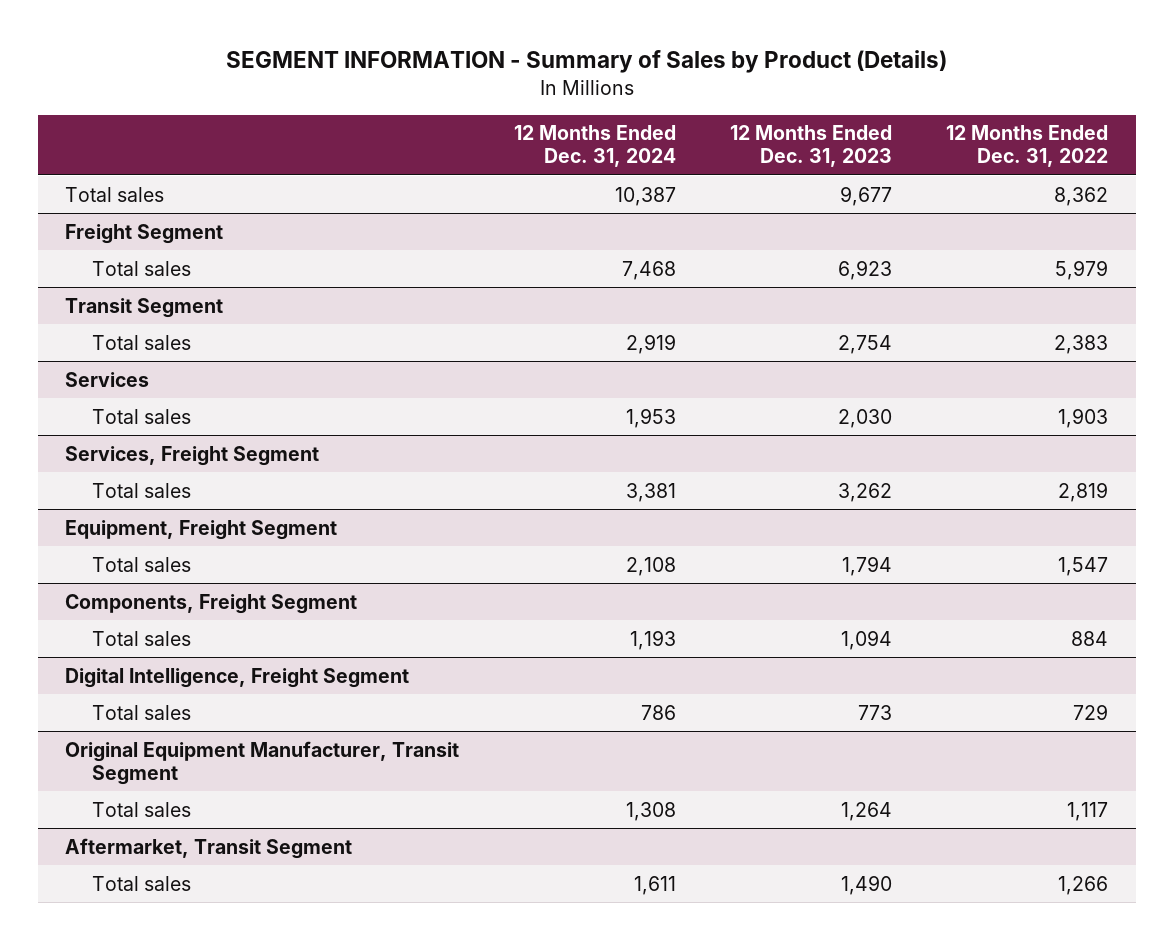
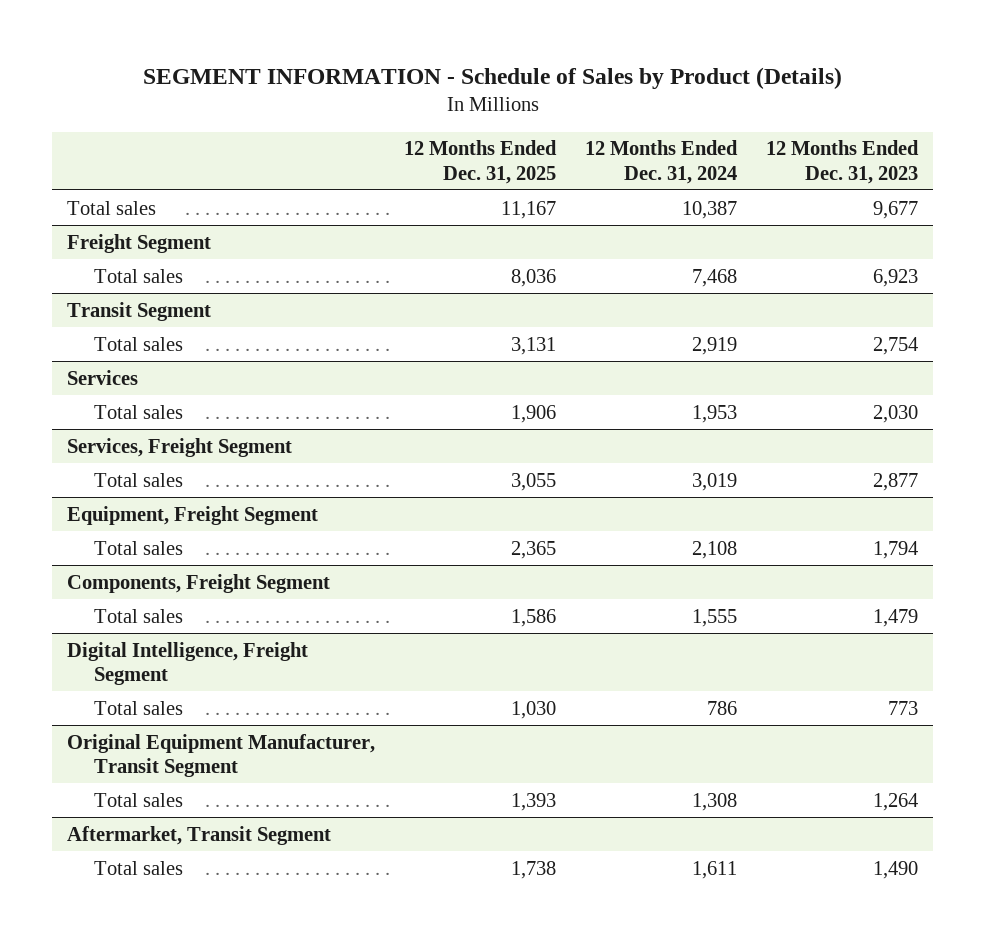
- SEGMENT INFORMATION - Summary of Sales by Product (Details)
+ SEGMENT INFORMATION - Schedule of Sales by Product (Details)
- | 12 Months Ended Dec. 31, 2024 | 12 Months Ended Dec. 31, 2023 | 12 Months Ended Dec. 31, 2022
+ | 12 Months Ended Dec. 31, 2025 | 12 Months Ended Dec. 31, 2024 | 12 Months Ended Dec. 31, 2023
@ Services, Freight Segment
- Total sales | 3,381 | 3,262 | 2,819
+ Total sales | 3,055 | 3,019 | 2,877
@ Components, Freight Segment
- Total sales | 1,193 | 1,094 | 884
+ Total sales | 1,586 | 1,555 | 1,479

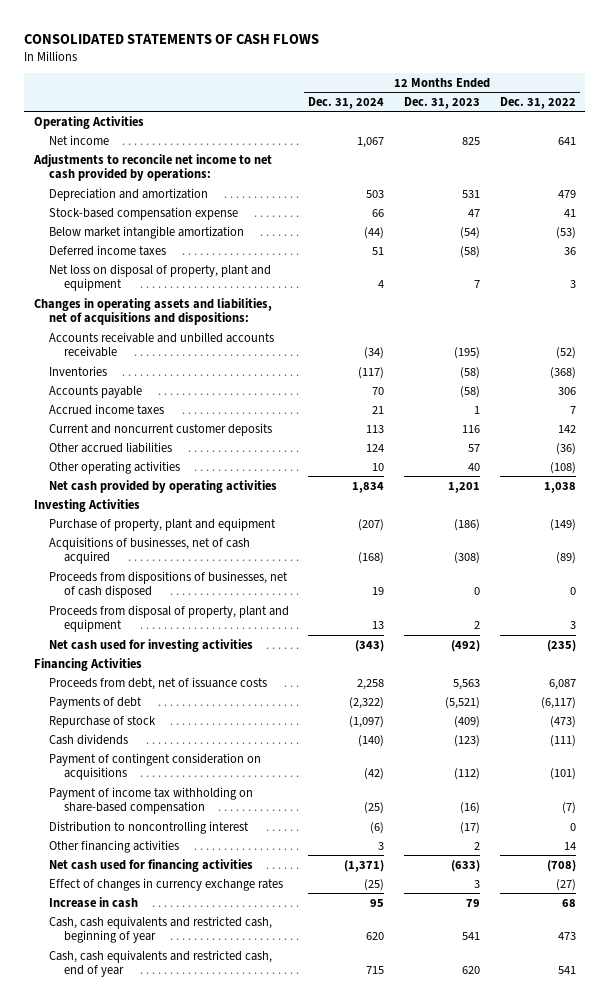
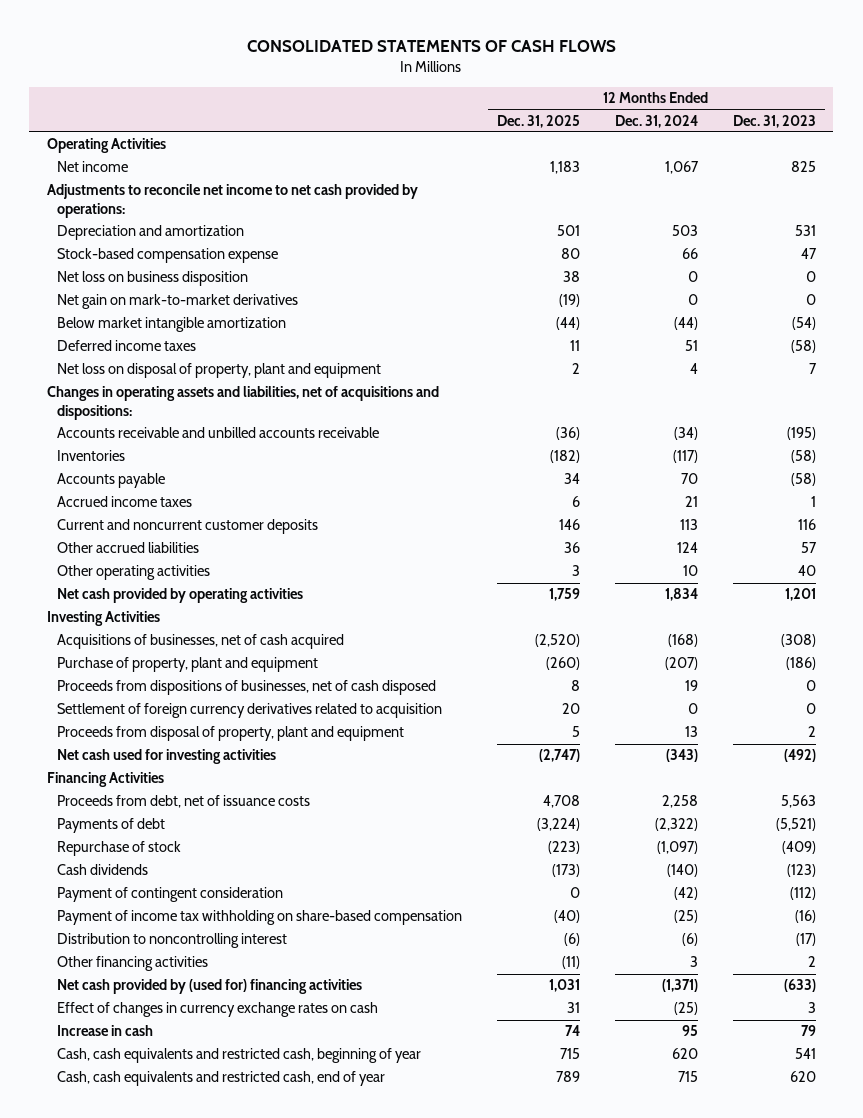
- | 12 Months Ended Dec. 31, 2024 | 12 Months Ended Dec. 31, 2023 | 12 Months Ended Dec. 31, 2022
+ | 12 Months Ended Dec. 31, 2025 | 12 Months Ended Dec. 31, 2024 | 12 Months Ended Dec. 31, 2023
+ Net loss on business disposition | 38 | 0 | 0
+ Net gain on mark-to-market derivatives | (19) | 0 | 0
moved down: Purchase of property, plant and equipment | (260) | (207) | (186)
+ Settlement of foreign currency derivatives related to acquisition | 20 | 0 | 0
- Payment of contingent consideration on acquisitions | (42) | (112) | (101)
+ Payment of contingent consideration | 0 | (42) | (112)
- Net cash used for financing activities | (1,371) | (633) | (708)
- Effect of changes in currency exchange rates | (25) | 3 | (27)
+ Net cash provided by (used for) financing activities | 1,031 | (1,371) | (633)
+ Effect of changes in currency exchange rates on cash | 31 | (25) | 3

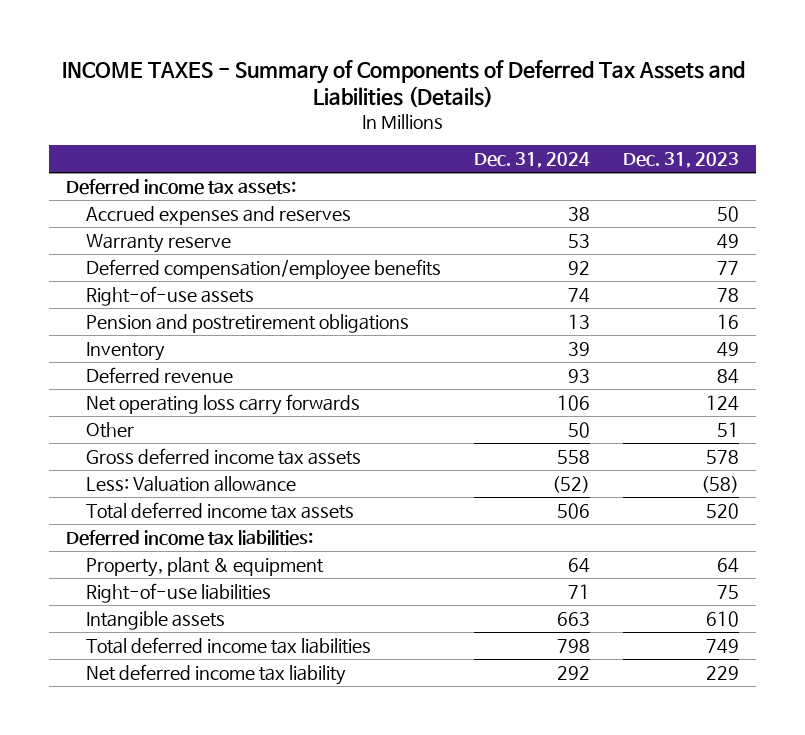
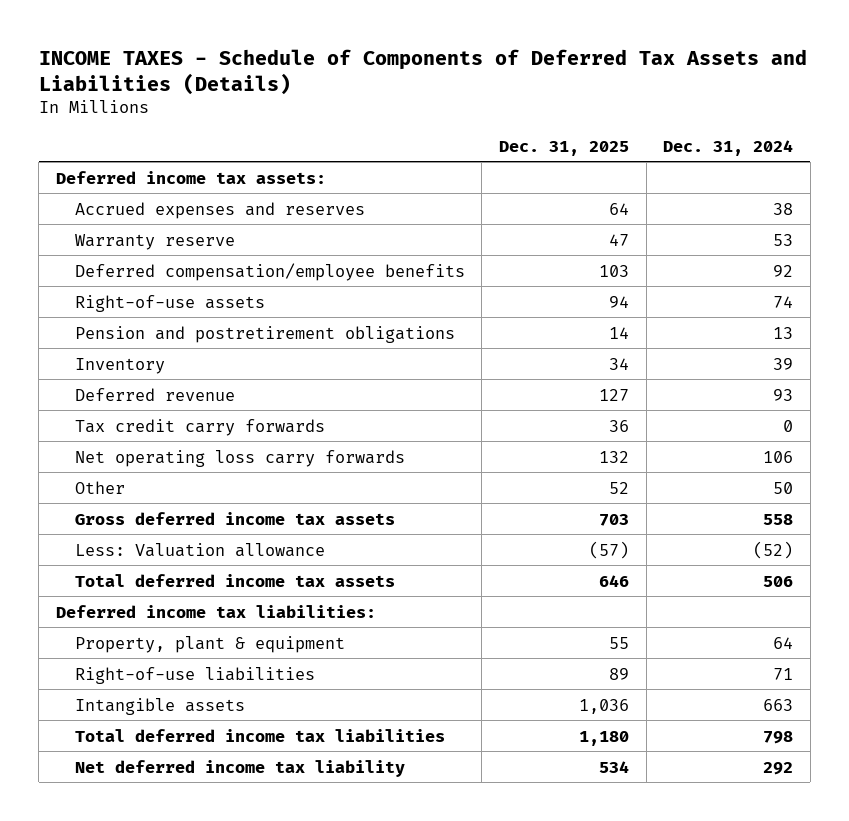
- INCOME TAXES - Summary of Components of Deferred Tax Assets and Liabilities (Details)
+ INCOME TAXES - Schedule of Components of Deferred Tax Assets and Liabilities (Details)
- | Dec. 31, 2024 | Dec. 31, 2023
+ | Dec. 31, 2025 | Dec. 31, 2024
+ Tax credit carry forwards | 36 | 0

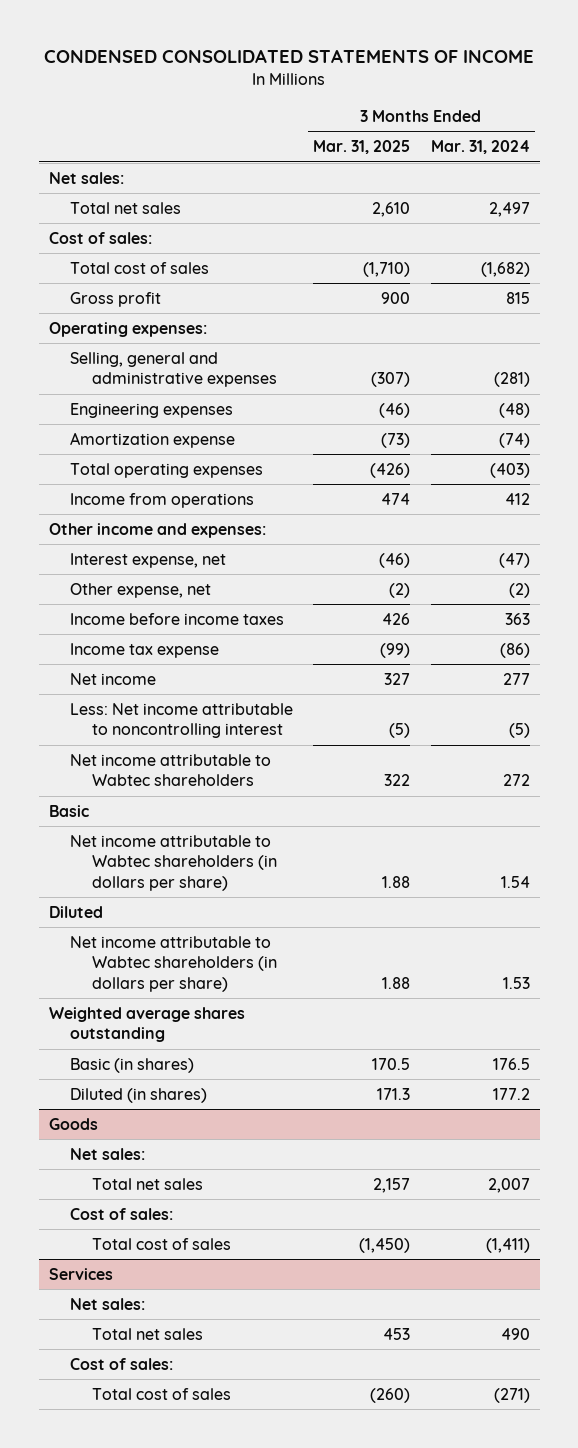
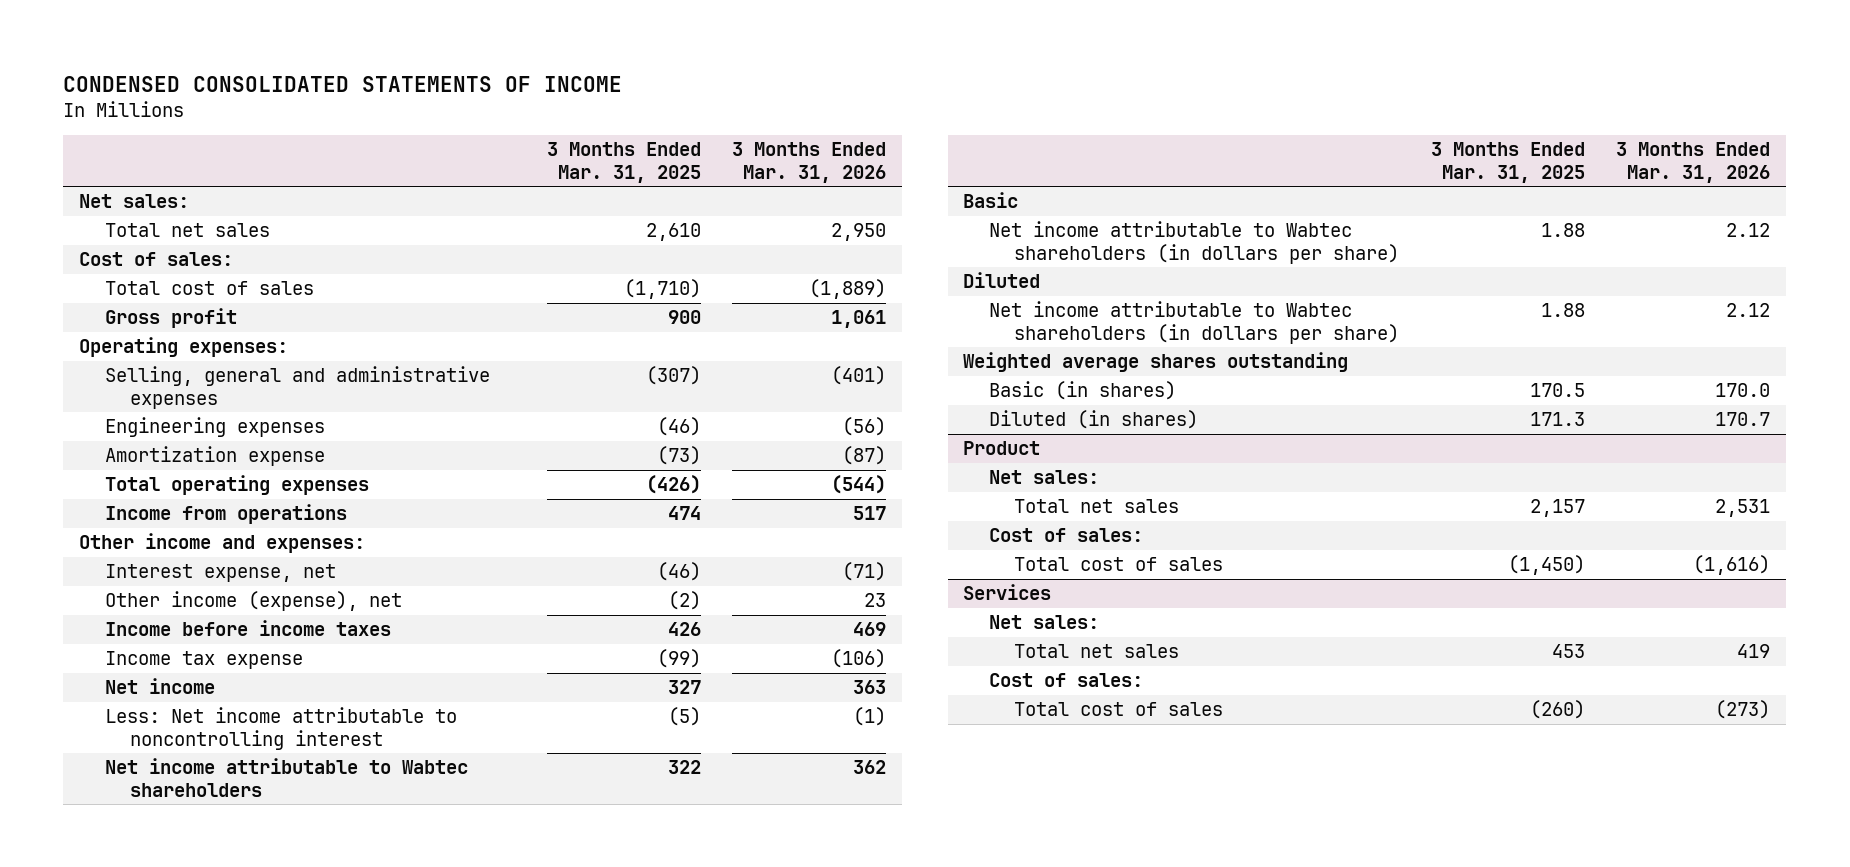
- | 3 Months Ended Mar. 31, 2025 | 3 Months Ended Mar. 31, 2024
+ | 3 Months Ended Mar. 31, 2025 | 3 Months Ended Mar. 31, 2026
- Other expense, net | (2) | (2)
+ Other income (expense), net | (2) | 23
- Goods
+ Product

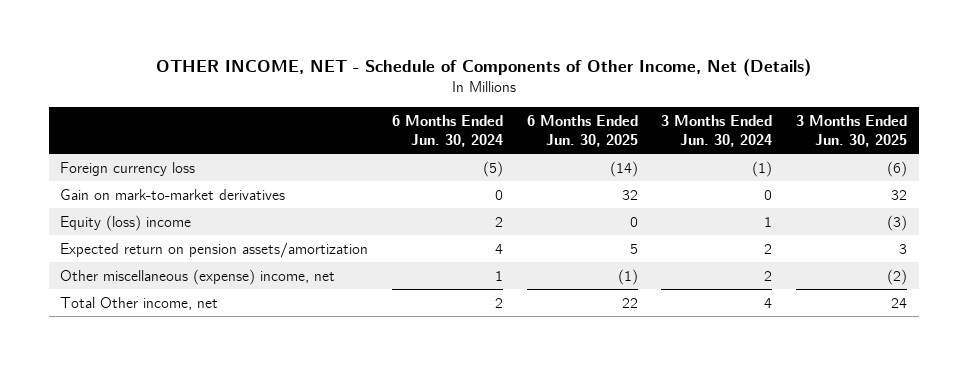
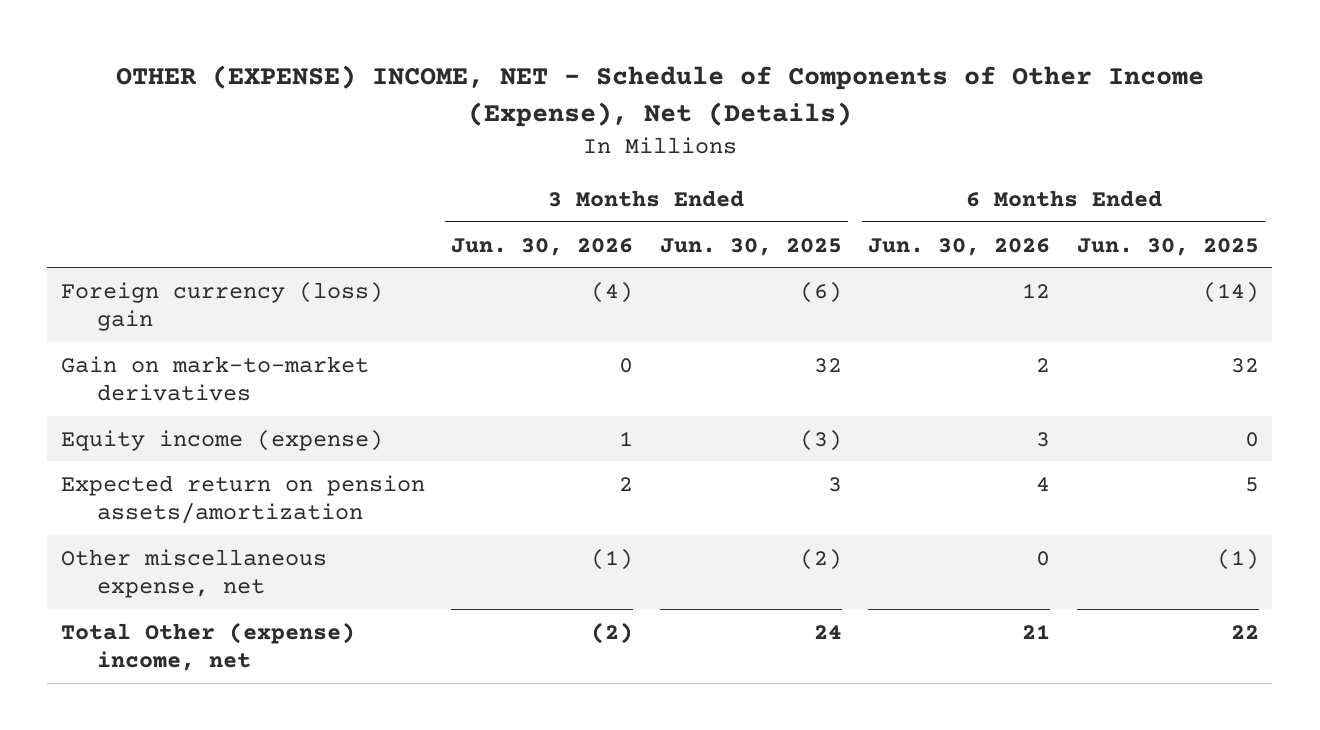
- OTHER INCOME, NET - Schedule of Components of Other Income, Net (Details)
+ OTHER (EXPENSE) INCOME, NET - Schedule of Components of Other Income (Expense), Net (Details)
- | 6 Months Ended Jun. 30, 2024 | 6 Months Ended Jun. 30, 2025 | 3 Months Ended Jun. 30, 2024 | 3 Months Ended Jun. 30, 2025
+ | 3 Months Ended Jun. 30, 2026 | 3 Months Ended Jun. 30, 2025 | 6 Months Ended Jun. 30, 2026 | 6 Months Ended Jun. 30, 2025
- Foreign currency loss | (5) | (14) | (1) | (6)
+ Foreign currency (loss) gain | (4) | (6) | 12 | (14)
- Equity (loss) income | 2 | 0 | 1 | (3)
+ Equity income (expense) | 1 | (3) | 3 | 0
- Other miscellaneous (expense) income, net | 1 | (1) | 2 | (2)
- Total Other income, net | 2 | 22 | 4 | 24
+ Other miscellaneous expense, net | (1) | (2) | 0 | (1)
+ Total Other (expense) income, net | (2) | 24 | 21 | 22

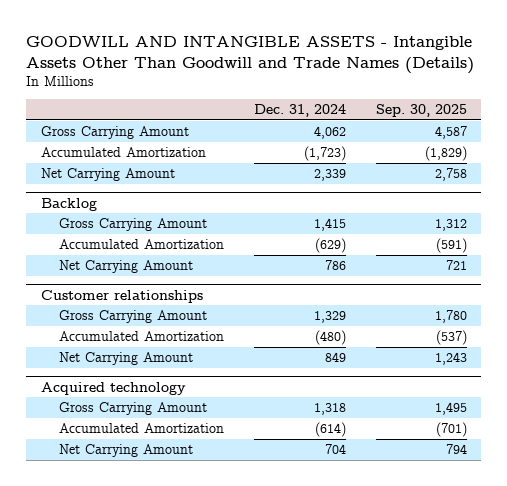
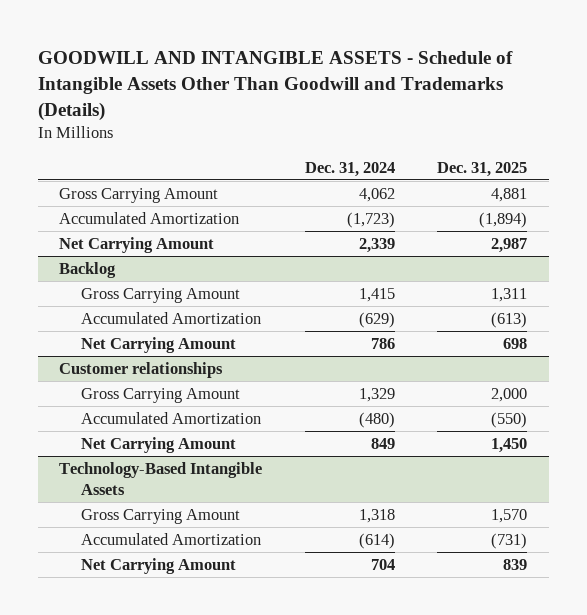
- GOODWILL AND INTANGIBLE ASSETS - Intangible Assets Other Than Goodwill and Trade Names (Details)
+ GOODWILL AND INTANGIBLE ASSETS - Schedule of Intangible Assets Other Than Goodwill and Trademarks (Details)
- | Dec. 31, 2024 | Sep. 30, 2025
+ | Dec. 31, 2024 | Dec. 31, 2025
- Acquired technology
+ Technology-Based Intangible Assets

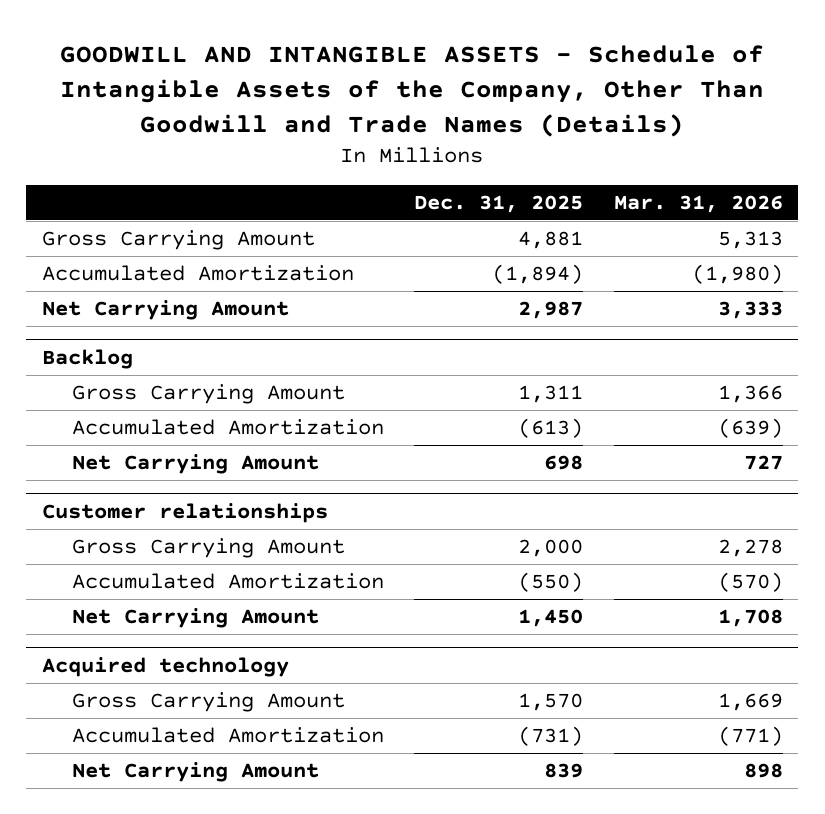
- GOODWILL AND INTANGIBLE ASSETS - Schedule of Intangible Assets Other Than Goodwill and Trademarks (Details)
+ GOODWILL AND INTANGIBLE ASSETS - Schedule of Intangible Assets of the Company, Other Than Goodwill and Trade Names (Details)
- | Dec. 31, 2024 | Dec. 31, 2025
+ | Dec. 31, 2025 | Mar. 31, 2026
- Technology-Based Intangible Assets
+ Acquired technology

